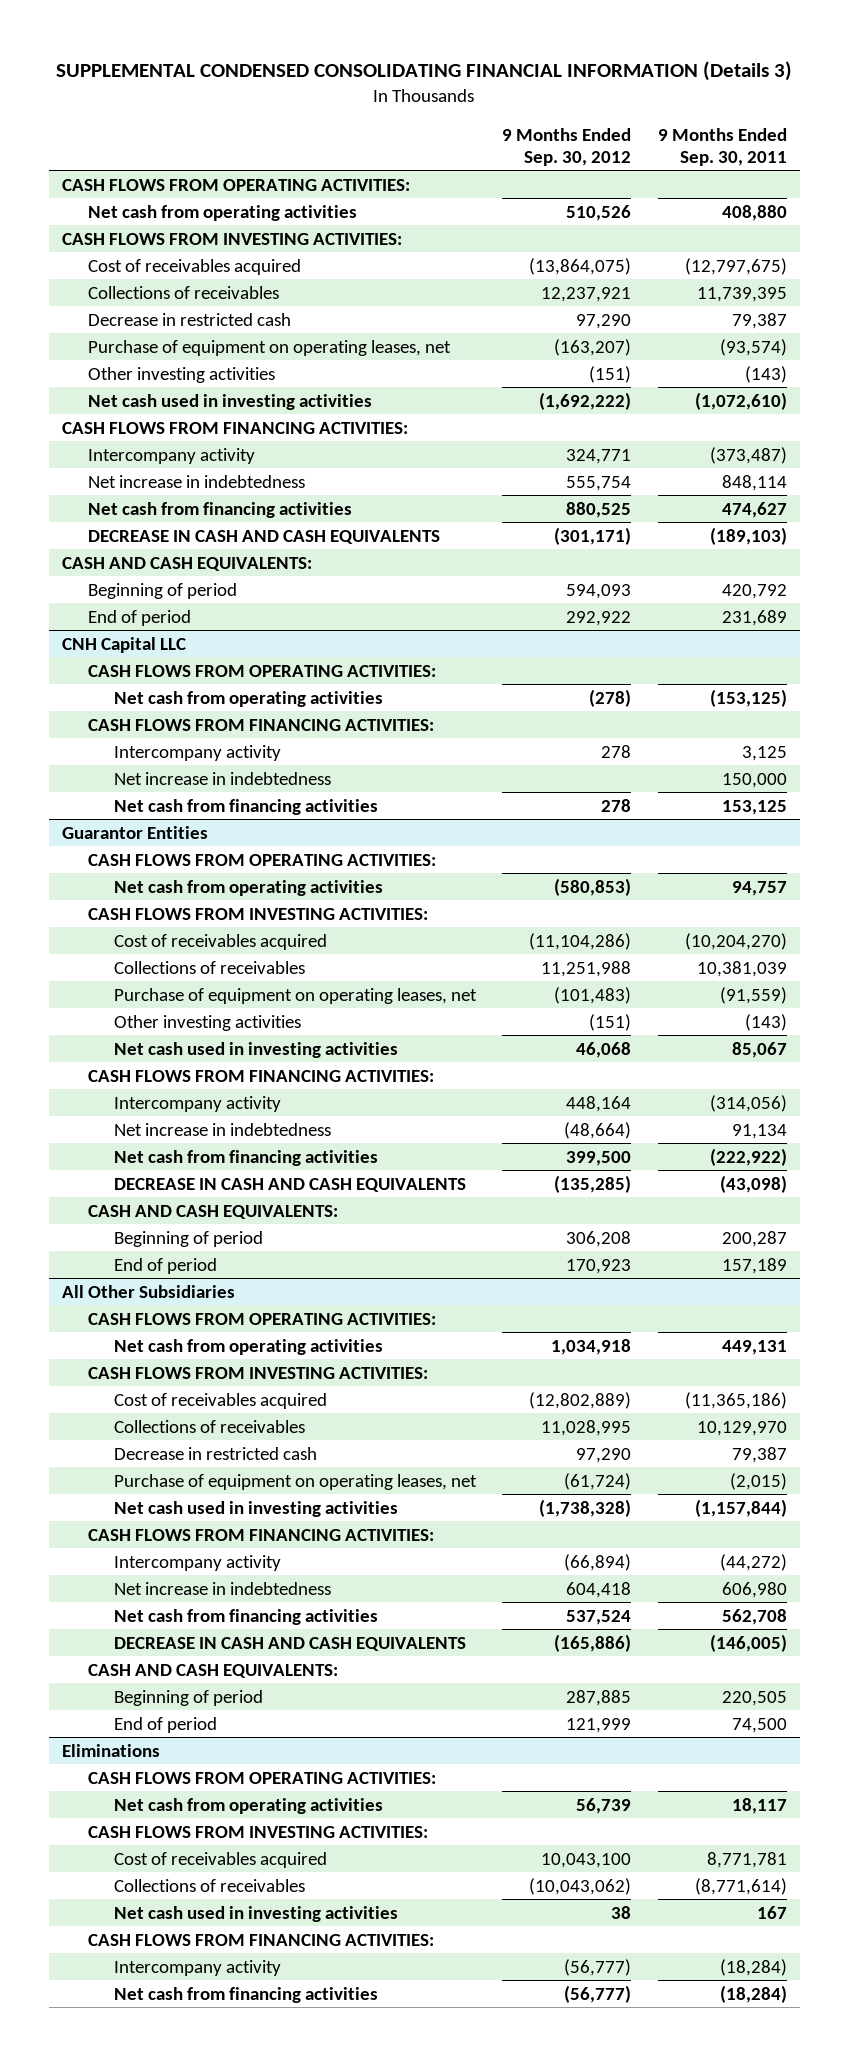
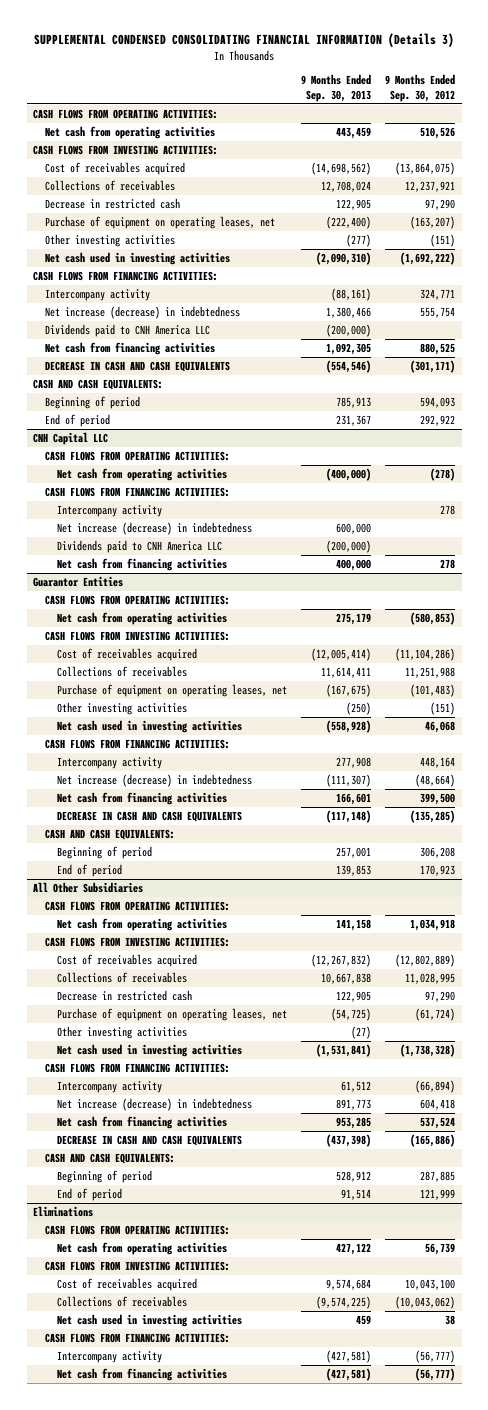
- | 9 Months Ended Sep. 30, 2012 | 9 Months Ended Sep. 30, 2011
+ | 9 Months Ended Sep. 30, 2013 | 9 Months Ended Sep. 30, 2012
- Net increase in indebtedness | 555,754 | 848,114
+ Net increase (decrease) in indebtedness | 1,380,466 | 555,754
+ Dividends paid to CNH America LLC | (200,000) |
@ CNH Capital LLC
- Net increase in indebtedness | | 150,000
+ Net increase (decrease) in indebtedness | 600,000 |
+ Dividends paid to CNH America LLC | (200,000) |
@ Guarantor Entities
- Net increase in indebtedness | (48,664) | 91,134
+ Net increase (decrease) in indebtedness | (111,307) | (48,664)
@ All Other Subsidiaries
+ Other investing activities | (27) |
- Net increase in indebtedness | 604,418 | 606,980
+ Net increase (decrease) in indebtedness | 891,773 | 604,418

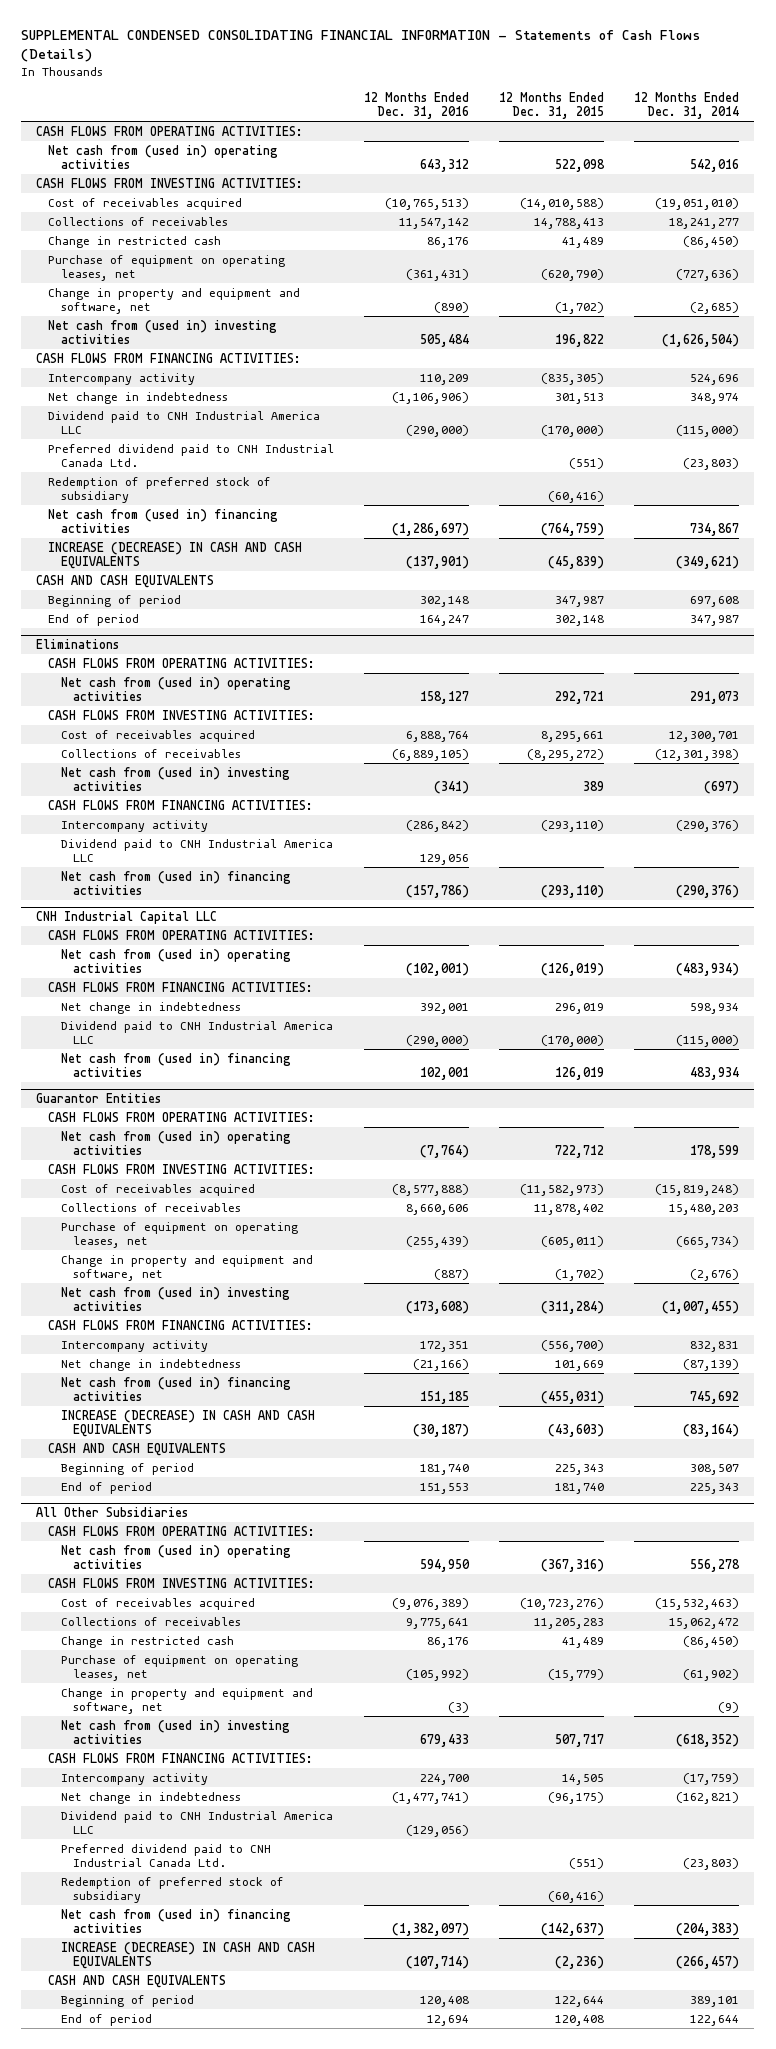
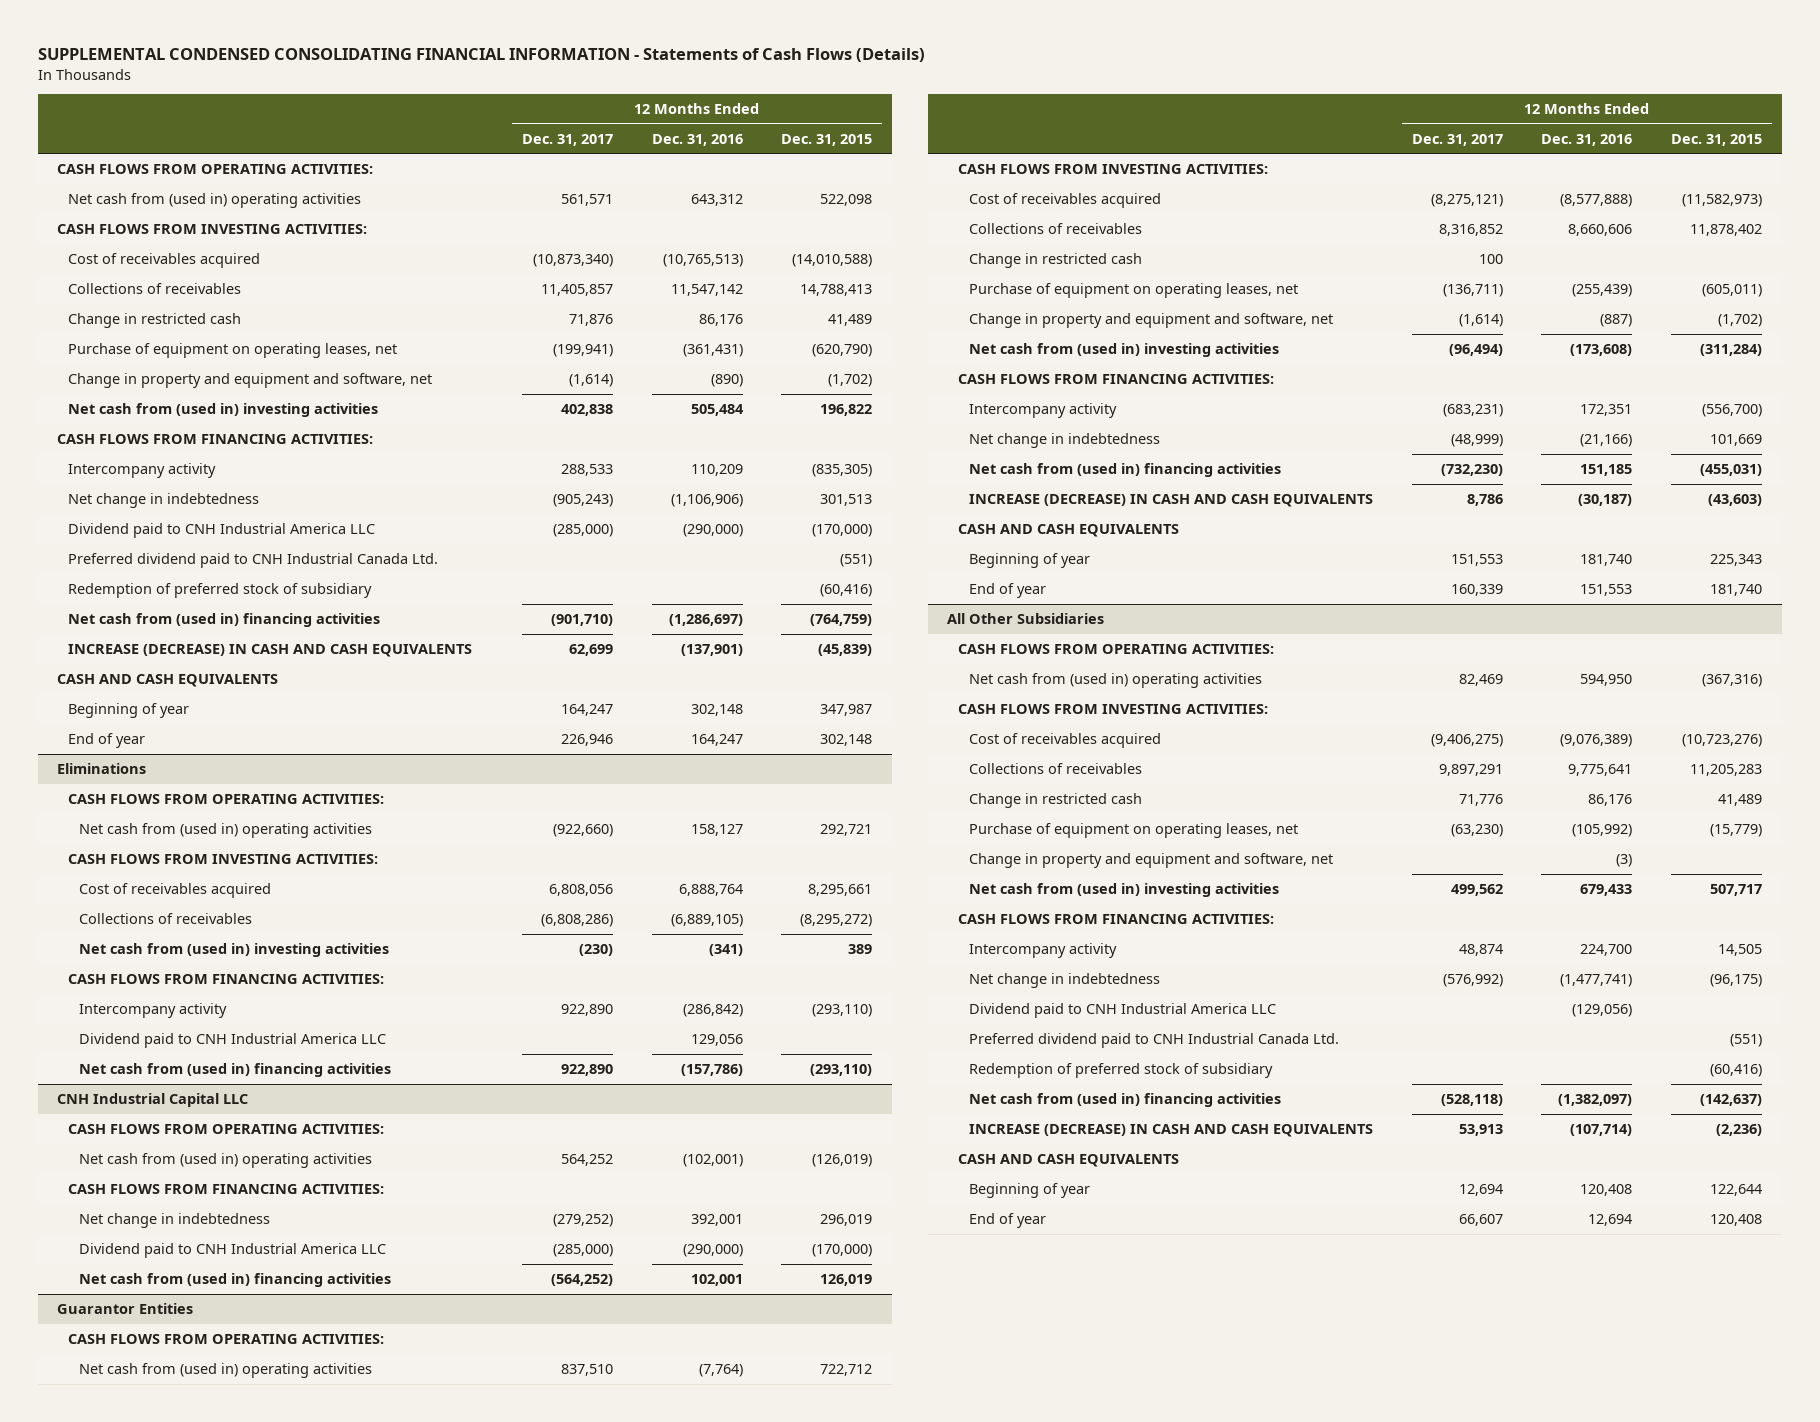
- | 12 Months Ended Dec. 31, 2016 | 12 Months Ended Dec. 31, 2015 | 12 Months Ended Dec. 31, 2014
+ | 12 Months Ended Dec. 31, 2017 | 12 Months Ended Dec. 31, 2016 | 12 Months Ended Dec. 31, 2015
- Beginning of period | 302,148 | 347,987 | 697,608
- End of period | 164,247 | 302,148 | 347,987
+ Beginning of year | 164,247 | 302,148 | 347,987
+ End of year | 226,946 | 164,247 | 302,148
@ Guarantor Entities
+ Change in restricted cash | 100 | |
- Beginning of period | 181,740 | 225,343 | 308,507
- End of period | 151,553 | 181,740 | 225,343
+ Beginning of year | 151,553 | 181,740 | 225,343
+ End of year | 160,339 | 151,553 | 181,740
@ All Other Subsidiaries
- Beginning of period | 120,408 | 122,644 | 389,101
- End of period | 12,694 | 120,408 | 122,644
+ Beginning of year | 12,694 | 120,408 | 122,644
+ End of year | 66,607 | 12,694 | 120,408

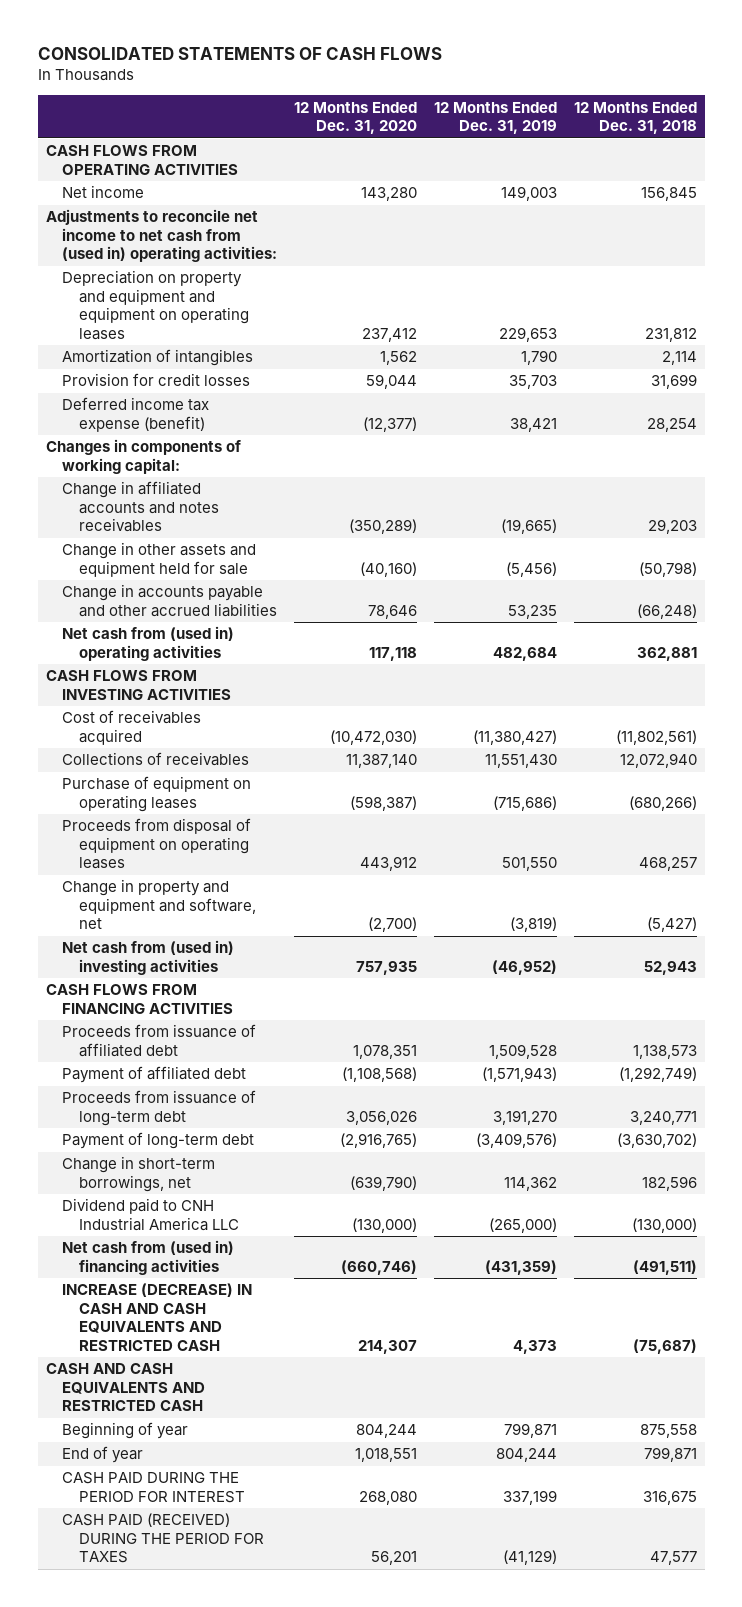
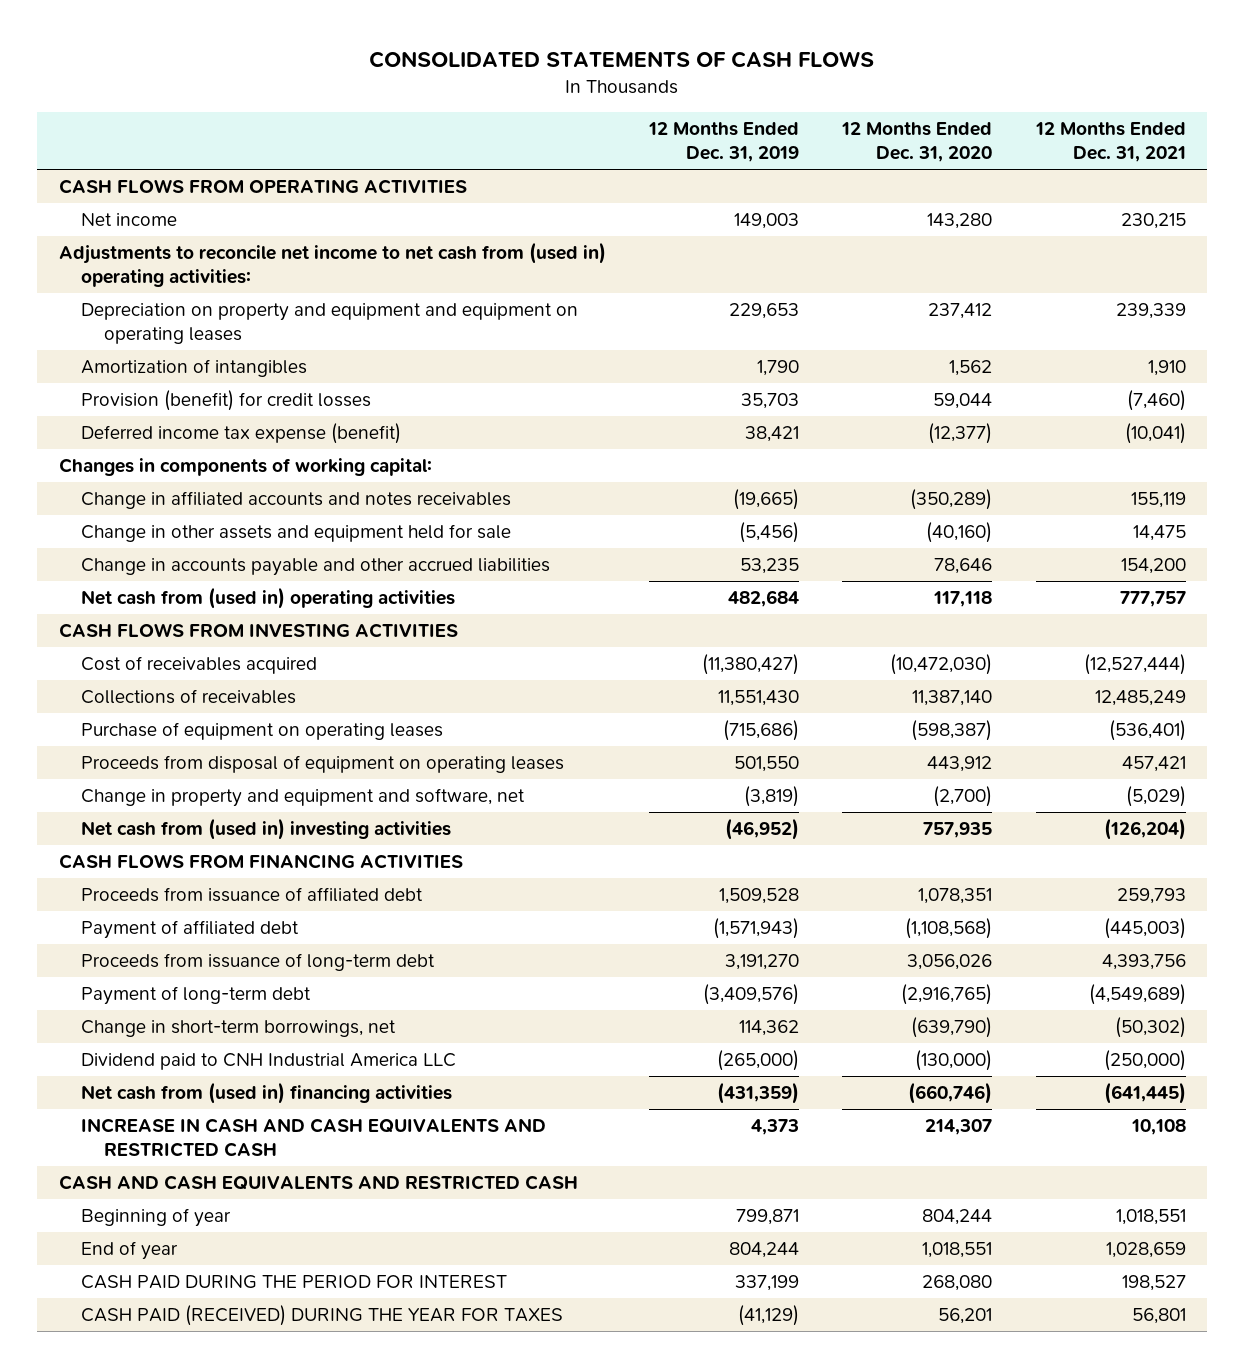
- | 12 Months Ended Dec. 31, 2020 | 12 Months Ended Dec. 31, 2019 | 12 Months Ended Dec. 31, 2018
+ | 12 Months Ended Dec. 31, 2019 | 12 Months Ended Dec. 31, 2020 | 12 Months Ended Dec. 31, 2021
- Provision for credit losses | 59,044 | 35,703 | 31,699
+ Provision (benefit) for credit losses | 35,703 | 59,044 | (7,460)
- INCREASE (DECREASE) IN CASH AND CASH EQUIVALENTS AND RESTRICTED CASH | 214,307 | 4,373 | (75,687)
+ INCREASE IN CASH AND CASH EQUIVALENTS AND RESTRICTED CASH | 4,373 | 214,307 | 10,108
- CASH PAID (RECEIVED) DURING THE PERIOD FOR TAXES | 56,201 | (41,129) | 47,577
+ CASH PAID (RECEIVED) DURING THE YEAR FOR TAXES | (41,129) | 56,201 | 56,801

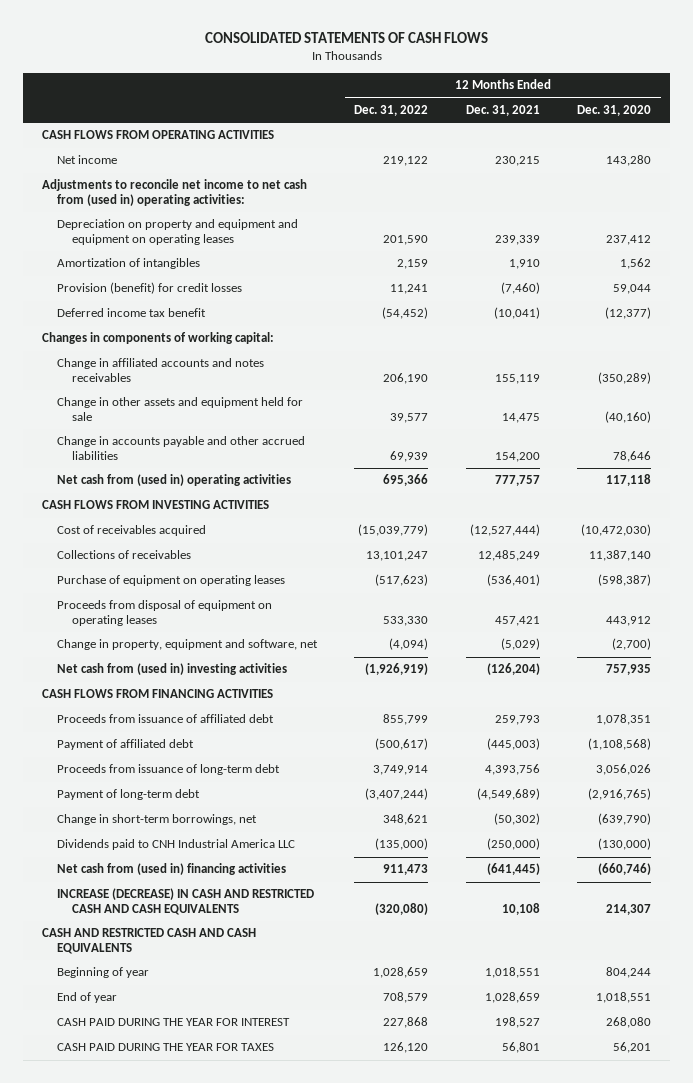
- | 12 Months Ended Dec. 31, 2019 | 12 Months Ended Dec. 31, 2020 | 12 Months Ended Dec. 31, 2021
+ | 12 Months Ended Dec. 31, 2022 | 12 Months Ended Dec. 31, 2021 | 12 Months Ended Dec. 31, 2020
- Deferred income tax expense (benefit) | 38,421 | (12,377) | (10,041)
+ Deferred income tax benefit | (54,452) | (10,041) | (12,377)
- Change in property and equipment and software, net | (3,819) | (2,700) | (5,029)
+ Change in property, equipment and software, net | (4,094) | (5,029) | (2,700)
- Dividend paid to CNH Industrial America LLC | (265,000) | (130,000) | (250,000)
+ Dividends paid to CNH Industrial America LLC | (135,000) | (250,000) | (130,000)
- INCREASE IN CASH AND CASH EQUIVALENTS AND RESTRICTED CASH | 4,373 | 214,307 | 10,108
- CASH AND CASH EQUIVALENTS AND RESTRICTED CASH
+ INCREASE (DECREASE) IN CASH AND RESTRICTED CASH AND CASH EQUIVALENTS | (320,080) | 10,108 | 214,307
+ CASH AND RESTRICTED CASH AND CASH EQUIVALENTS
- CASH PAID DURING THE PERIOD FOR INTEREST | 337,199 | 268,080 | 198,527
- CASH PAID (RECEIVED) DURING THE YEAR FOR TAXES | (41,129) | 56,201 | 56,801
+ CASH PAID DURING THE YEAR FOR INTEREST | 227,868 | 198,527 | 268,080
+ CASH PAID DURING THE YEAR FOR TAXES | 126,120 | 56,801 | 56,201

